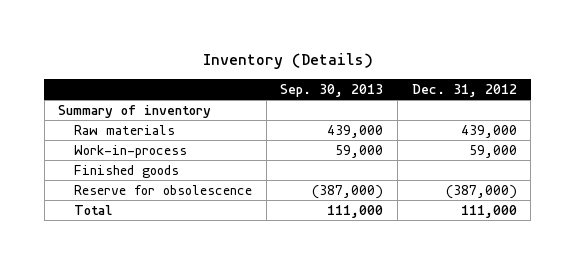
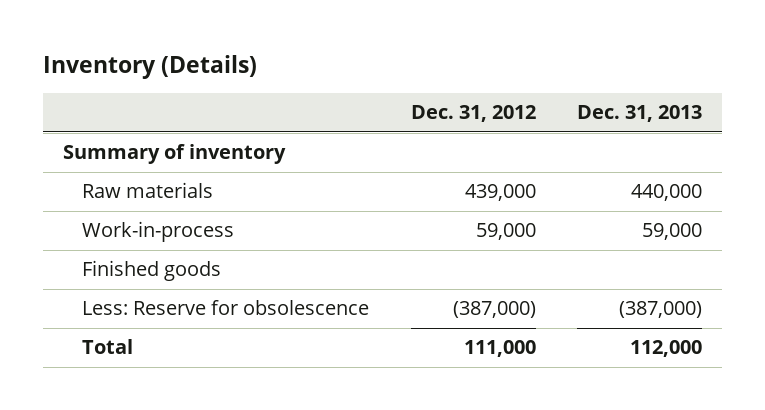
- | Sep. 30, 2013 | Dec. 31, 2012
+ | Dec. 31, 2012 | Dec. 31, 2013
- Reserve for obsolescence | (387,000) | (387,000)
+ Less: Reserve for obsolescence | (387,000) | (387,000)

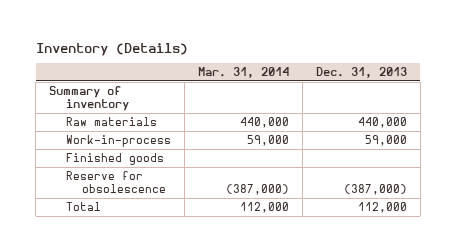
- | Dec. 31, 2012 | Dec. 31, 2013
+ | Mar. 31, 2014 | Dec. 31, 2013
- Less: Reserve for obsolescence | (387,000) | (387,000)
+ Reserve for obsolescence | (387,000) | (387,000)

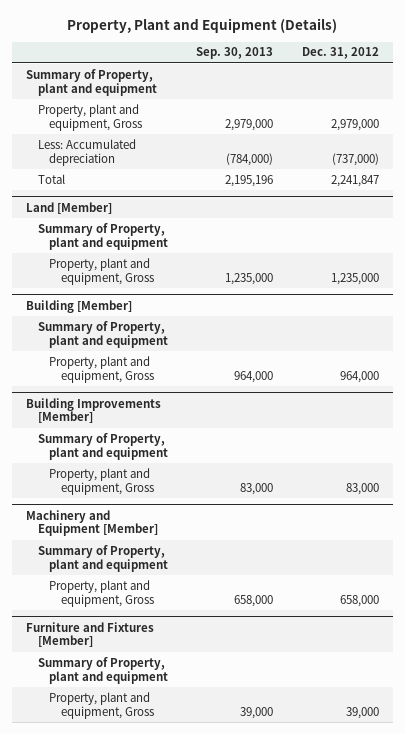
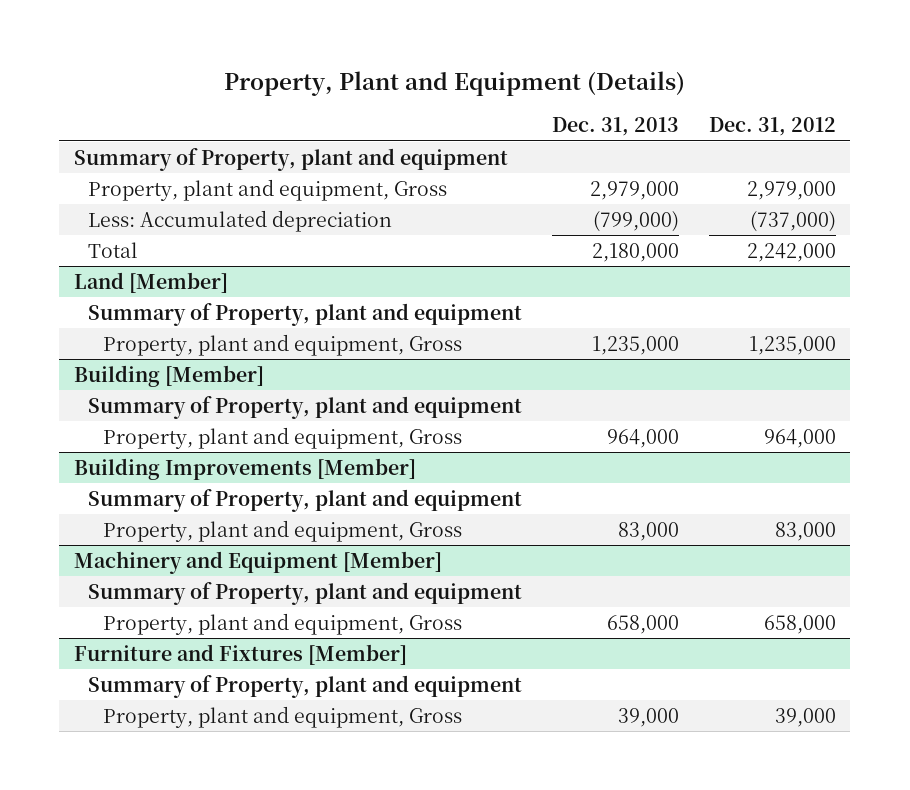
- | Sep. 30, 2013 | Dec. 31, 2012
+ | Dec. 31, 2013 | Dec. 31, 2012
- Total | 2,195,196 | 2,241,847
+ Total | 2,180,000 | 2,242,000

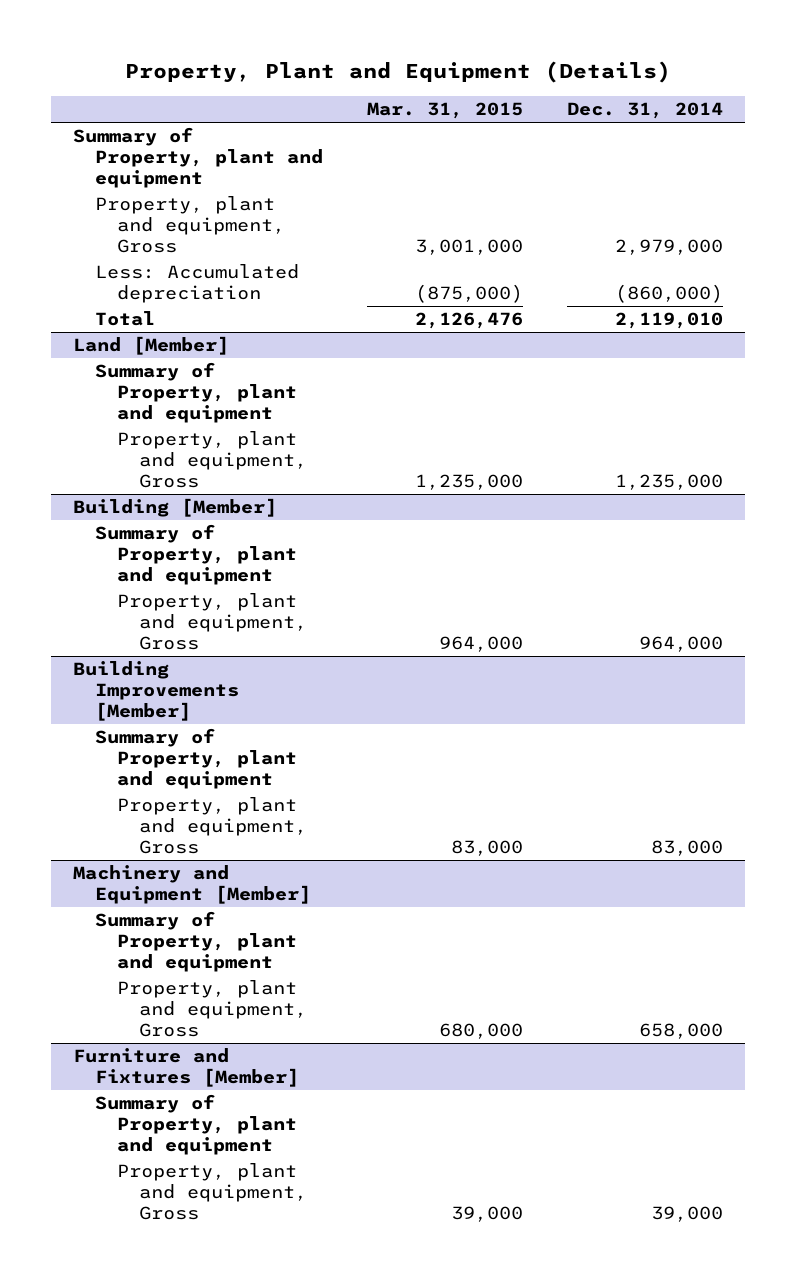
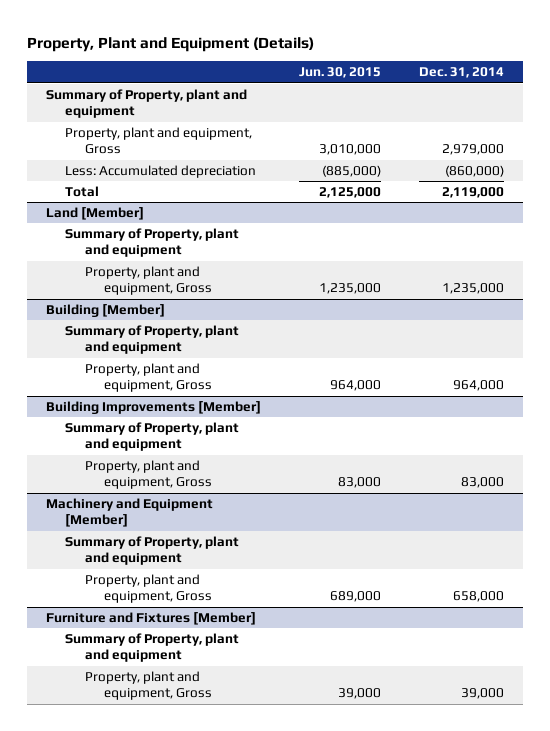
- | Mar. 31, 2015 | Dec. 31, 2014
+ | Jun. 30, 2015 | Dec. 31, 2014
- Total | 2,126,476 | 2,119,010
+ Total | 2,125,000 | 2,119,000

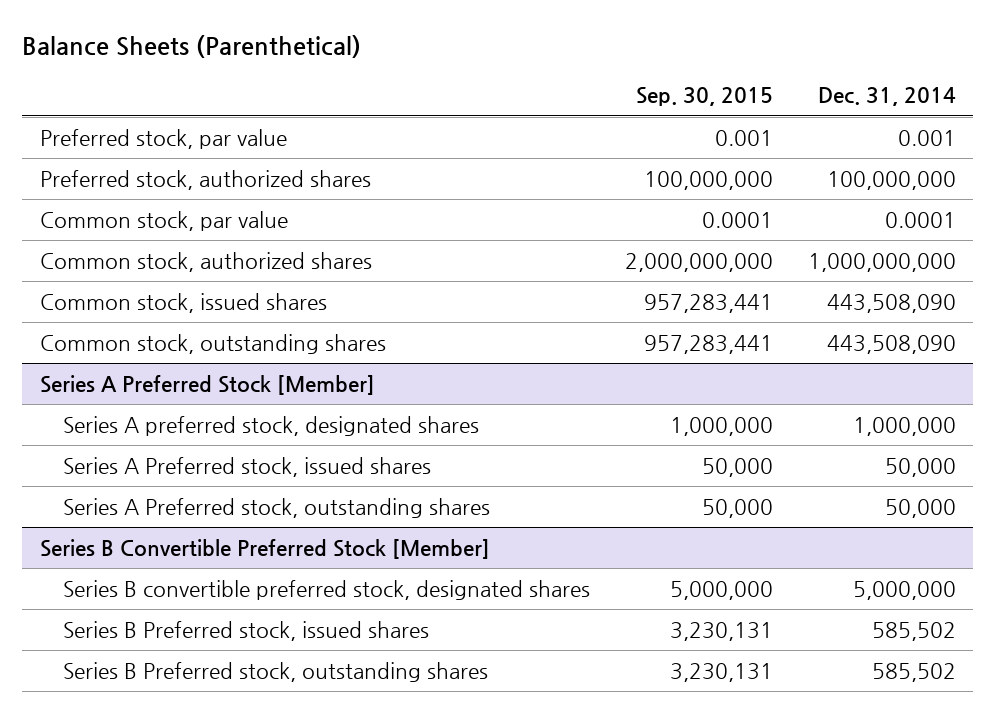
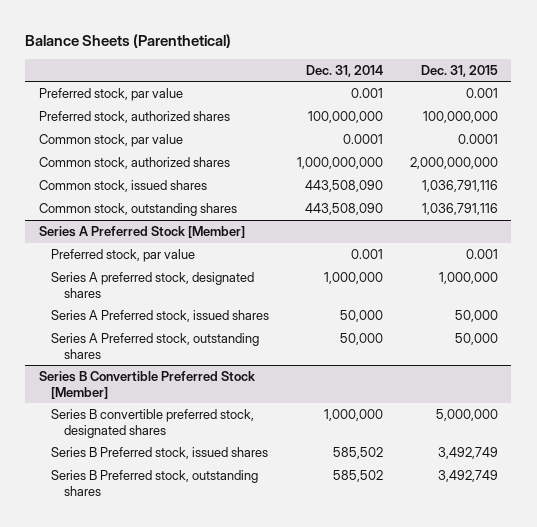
- | Sep. 30, 2015 | Dec. 31, 2014
+ | Dec. 31, 2014 | Dec. 31, 2015
@ Series A Preferred Stock [Member]
+ Preferred stock, par value | 0.001 | 0.001
@ Series B Convertible Preferred Stock [Member]
- Series B convertible preferred stock, designated shares | 5,000,000 | 5,000,000
+ Series B convertible preferred stock, designated shares | 1,000,000 | 5,000,000

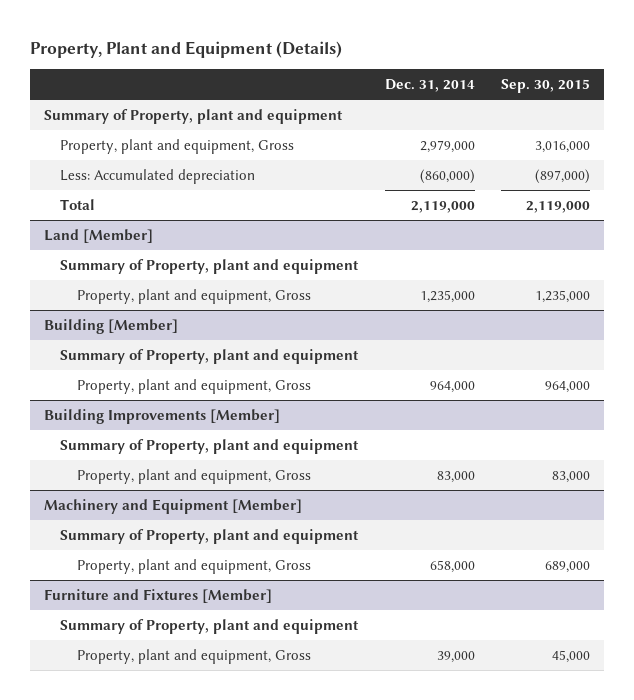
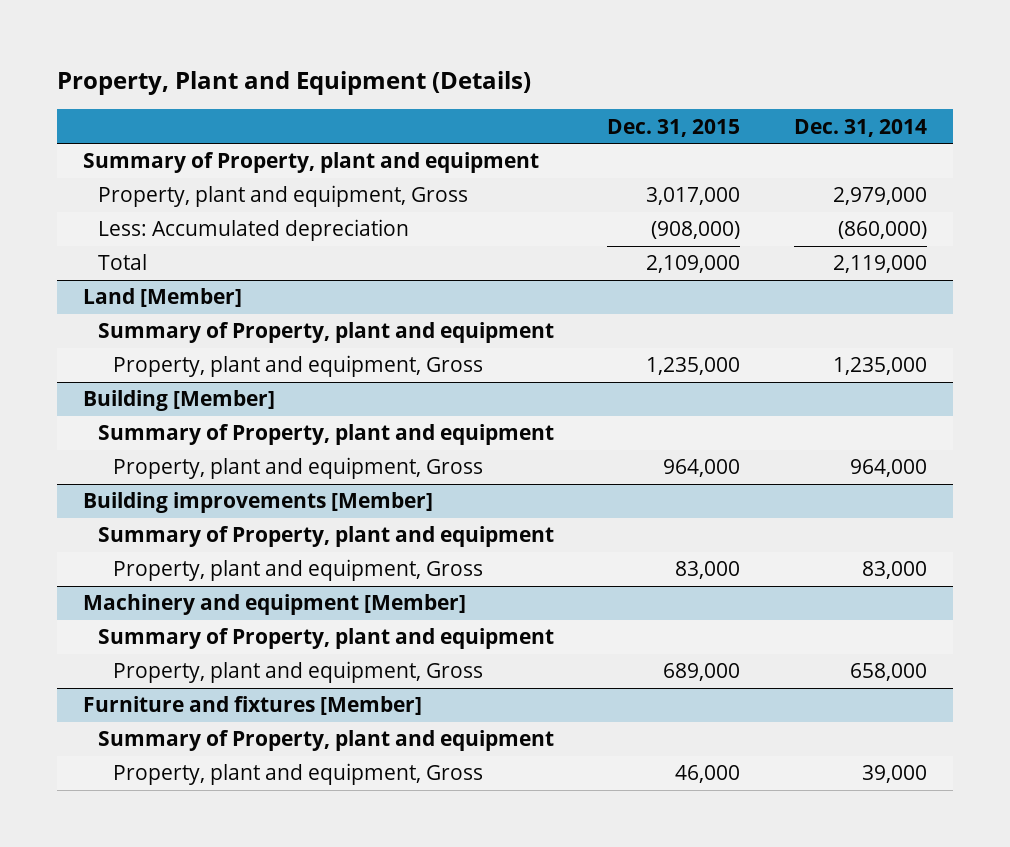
- | Dec. 31, 2014 | Sep. 30, 2015
+ | Dec. 31, 2015 | Dec. 31, 2014
- Building Improvements [Member]
+ Building improvements [Member]
- Machinery and Equipment [Member]
+ Machinery and equipment [Member]
- Furniture and Fixtures [Member]
+ Furniture and fixtures [Member]

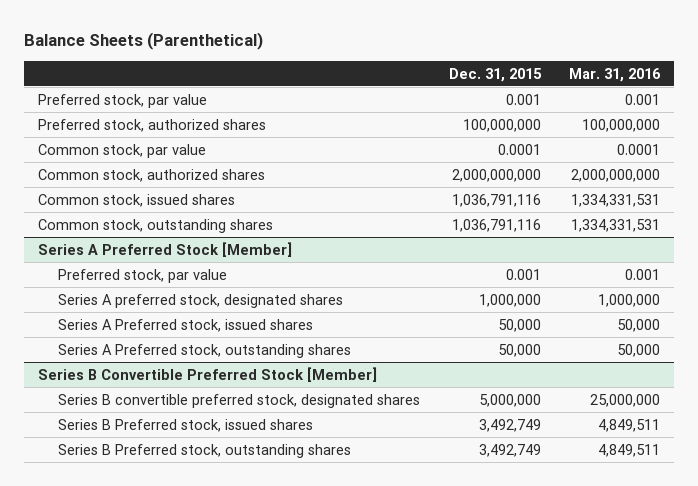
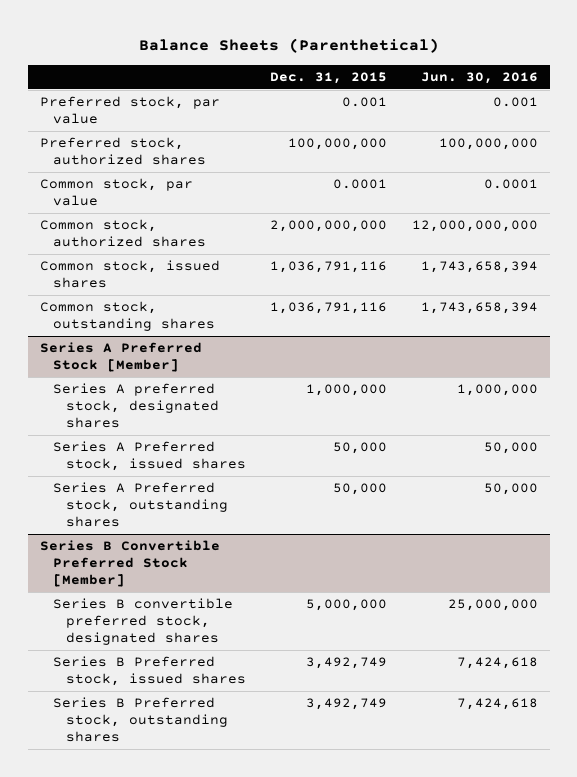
- | Dec. 31, 2015 | Mar. 31, 2016
+ | Dec. 31, 2015 | Jun. 30, 2016
@ Series A Preferred Stock [Member]
- Preferred stock, par value | 0.001 | 0.001

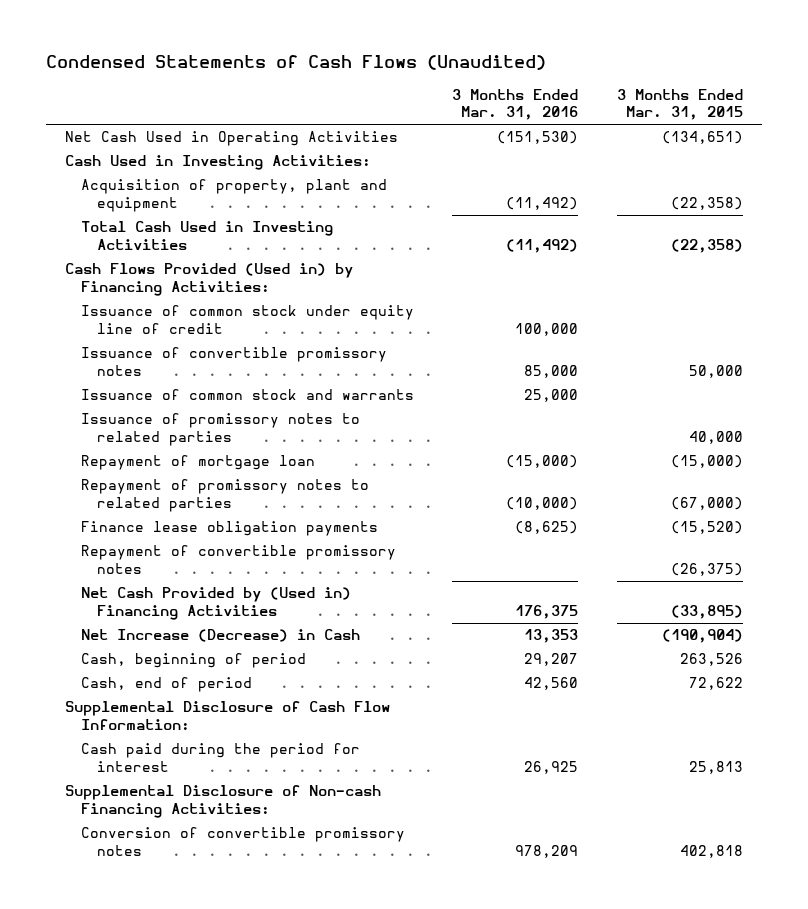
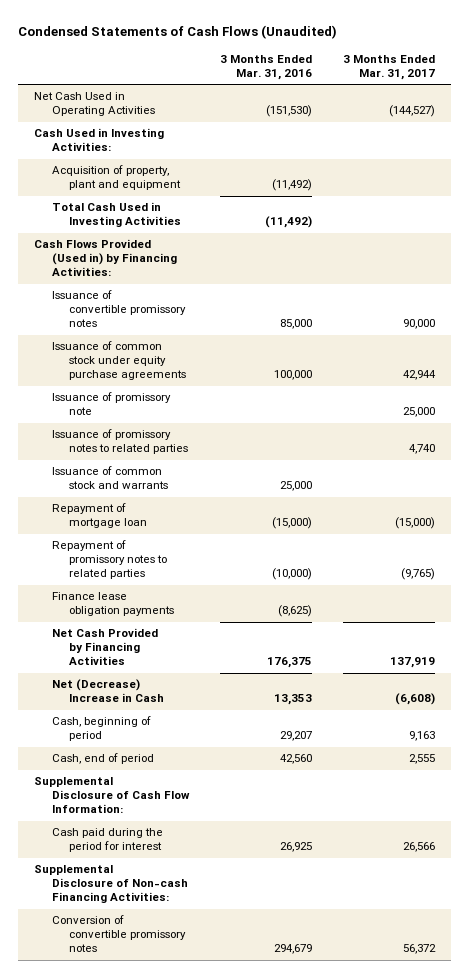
- | 3 Months Ended Mar. 31, 2016 | 3 Months Ended Mar. 31, 2015
+ | 3 Months Ended Mar. 31, 2016 | 3 Months Ended Mar. 31, 2017
- Issuance of common stock under equity line of credit | 100,000 |
+ Issuance of common stock under equity purchase agreements | 100,000 | 42,944
+ Issuance of promissory note | | 25,000
moved down: Issuance of common stock and warrants | 25,000 |
- Repayment of convertible promissory notes | | (26,375)
- Net Cash Provided by (Used in) Financing Activities | 176,375 | (33,895)
- Net Increase (Decrease) in Cash | 13,353 | (190,904)
+ Net Cash Provided by Financing Activities | 176,375 | 137,919
+ Net (Decrease) Increase in Cash | 13,353 | (6,608)
- Conversion of convertible promissory notes | 978,209 | 402,818
+ Conversion of convertible promissory notes | 294,679 | 56,372

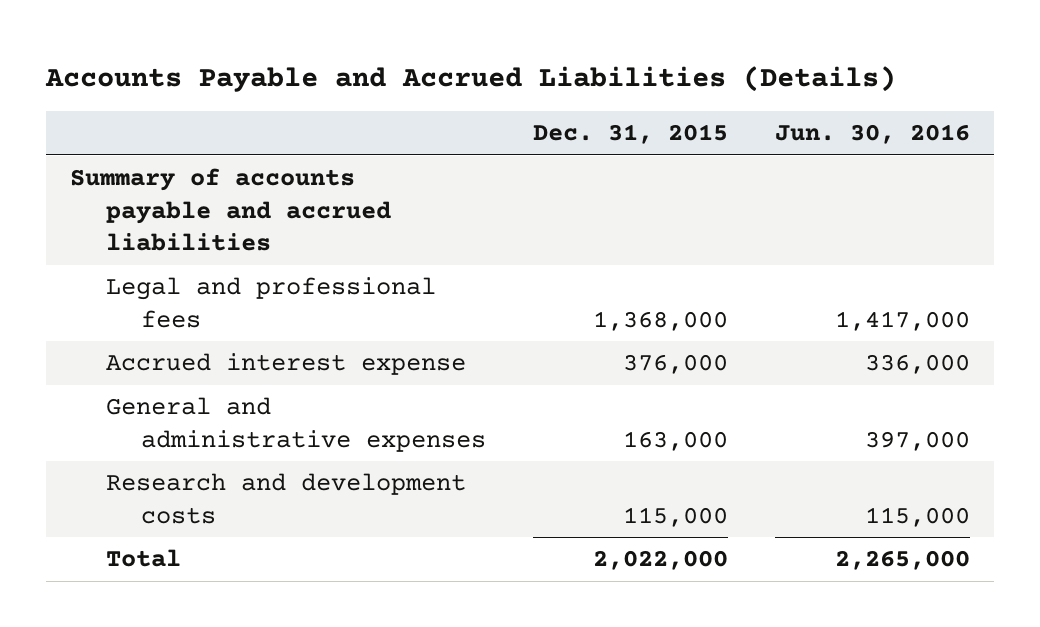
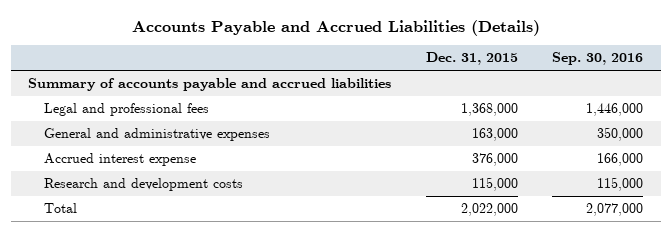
- | Dec. 31, 2015 | Jun. 30, 2016
+ | Dec. 31, 2015 | Sep. 30, 2016
moved down: Accrued interest expense | 376,000 | 166,000

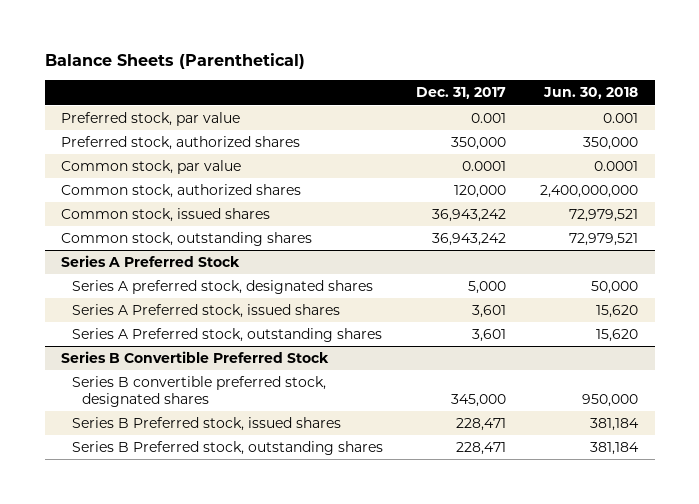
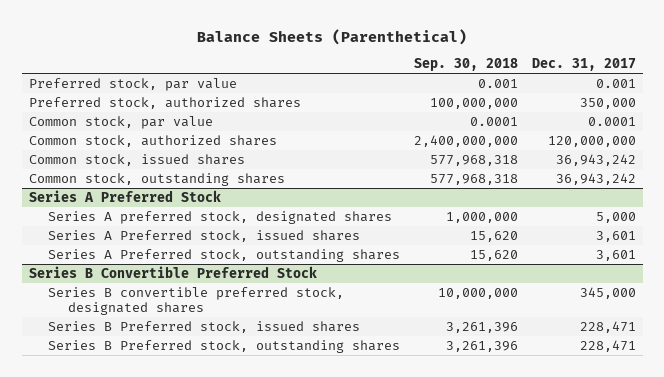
- | Dec. 31, 2017 | Jun. 30, 2018
+ | Sep. 30, 2018 | Dec. 31, 2017
- Common stock, authorized shares | 120,000 | 2,400,000,000
+ Common stock, authorized shares | 2,400,000,000 | 120,000,000

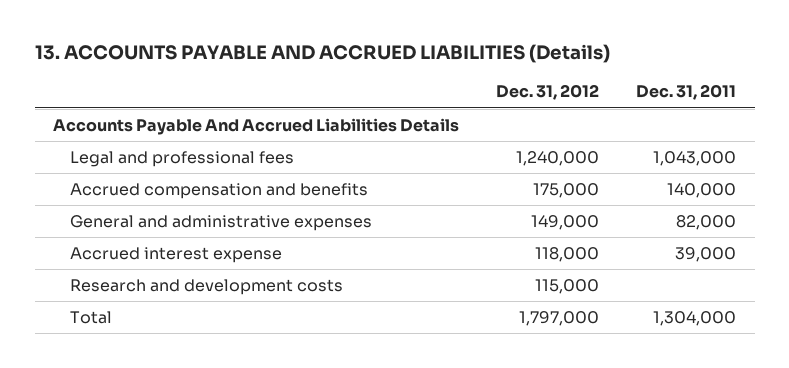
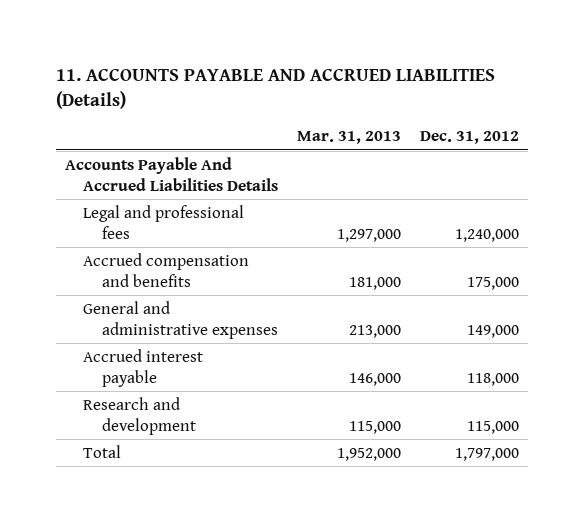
- 13. ACCOUNTS PAYABLE AND ACCRUED LIABILITIES (Details)
+ 11. ACCOUNTS PAYABLE AND ACCRUED LIABILITIES (Details)
- | Dec. 31, 2012 | Dec. 31, 2011
+ | Mar. 31, 2013 | Dec. 31, 2012
- Accrued interest expense | 118,000 | 39,000
- Research and development costs | 115,000 |
+ Accrued interest payable | 146,000 | 118,000
+ Research and development | 115,000 | 115,000

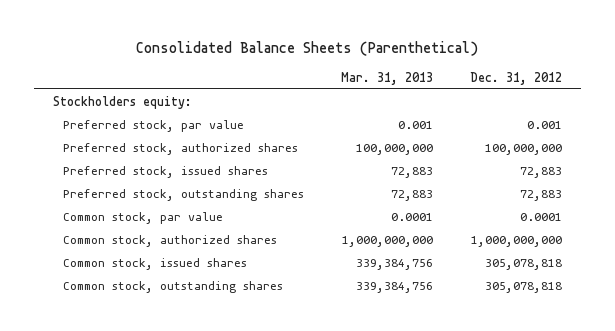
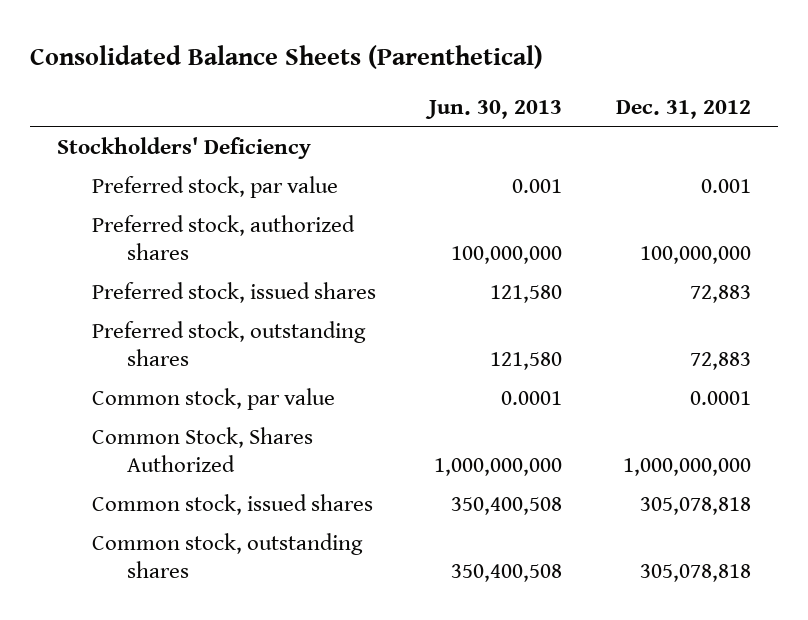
- | Mar. 31, 2013 | Dec. 31, 2012
+ | Jun. 30, 2013 | Dec. 31, 2012
- Stockholders equity:
+ Stockholders' Deficiency
- Common stock, authorized shares | 1,000,000,000 | 1,000,000,000
+ Common Stock, Shares Authorized | 1,000,000,000 | 1,000,000,000

